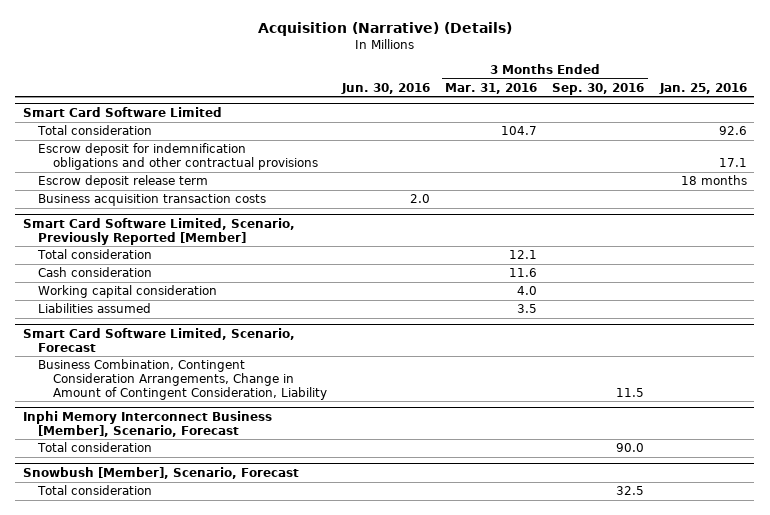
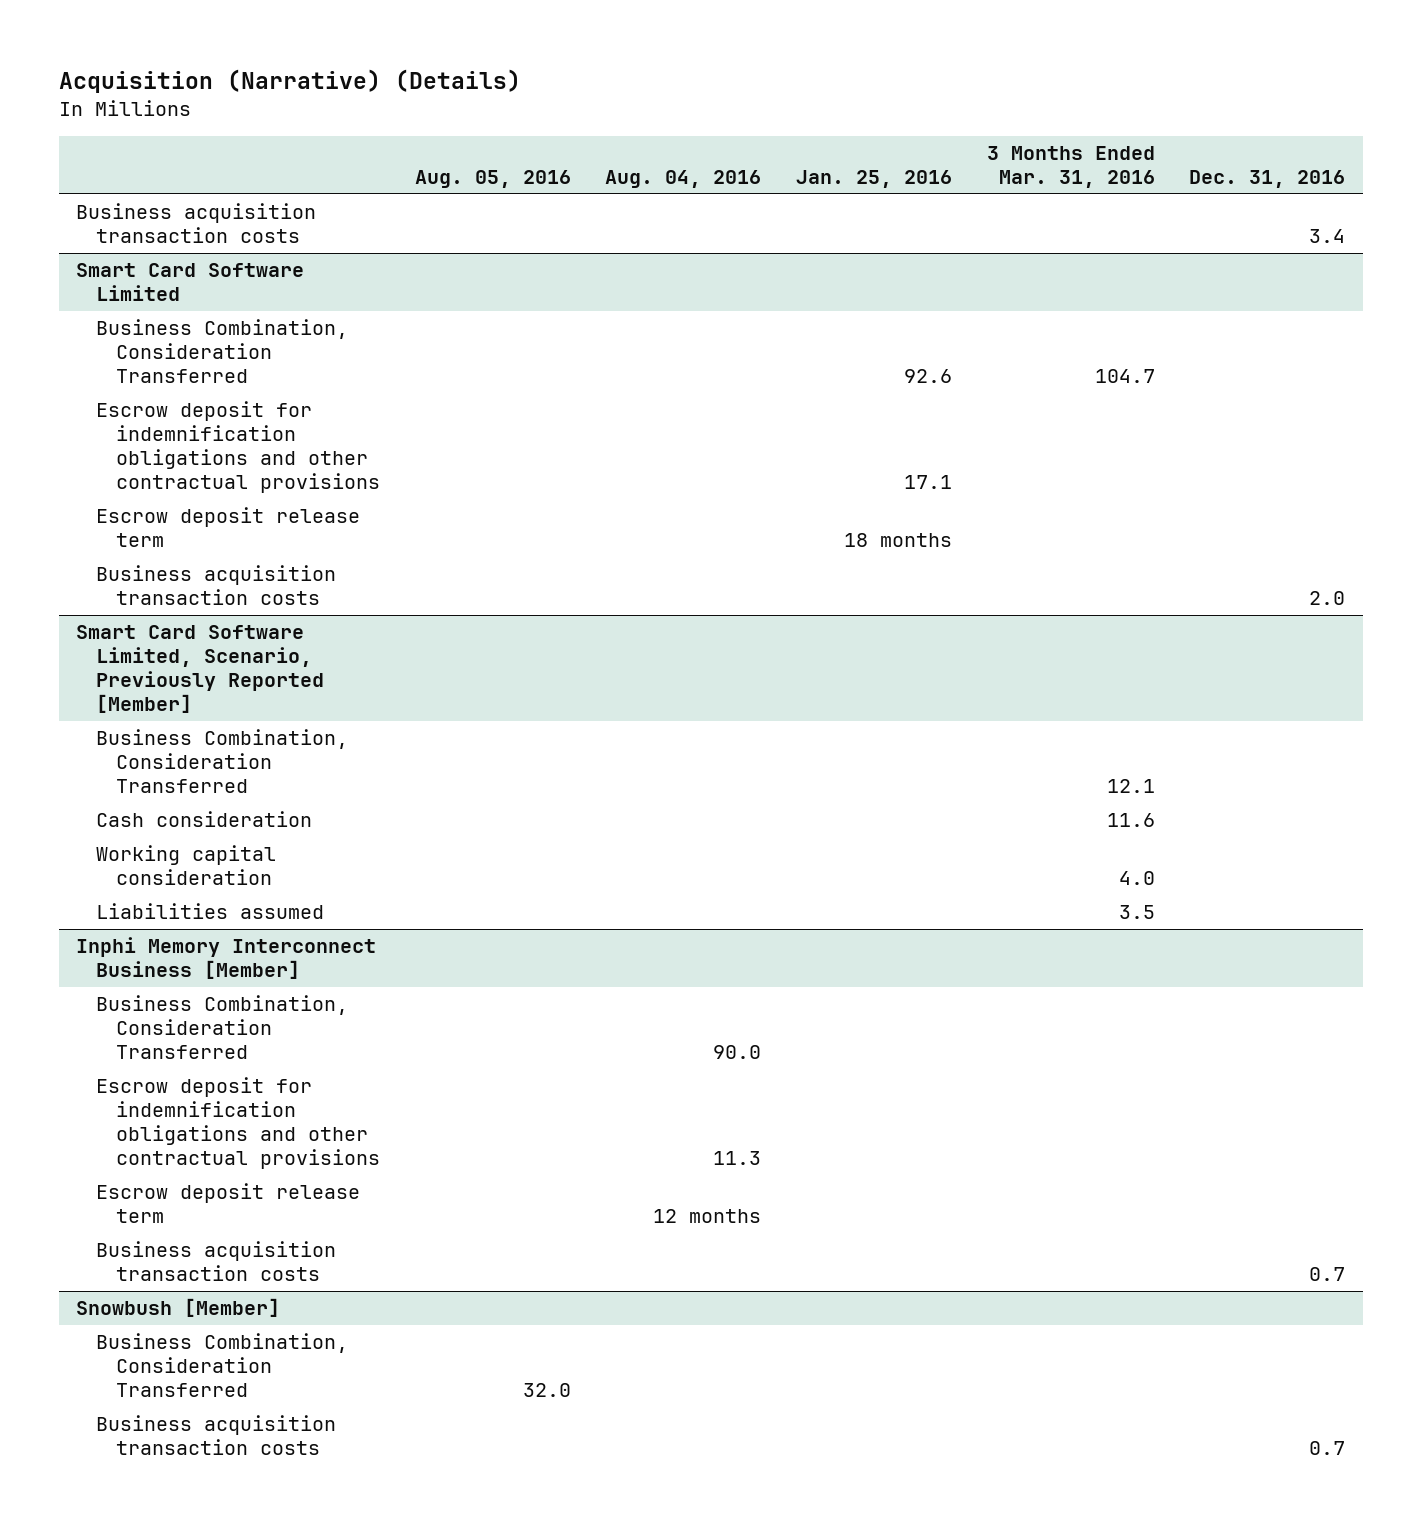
- | Jun. 30, 2016 | 3 Months Ended Mar. 31, 2016 | 3 Months Ended Sep. 30, 2016 | Jan. 25, 2016
+ | Aug. 05, 2016 | Aug. 04, 2016 | Jan. 25, 2016 | 3 Months Ended Mar. 31, 2016 | Dec. 31, 2016
+ Business acquisition transaction costs | | | | | 3.4
@ Smart Card Software Limited
- Total consideration | | 104.7 | | 92.6
+ Business Combination, Consideration Transferred | | | 92.6 | 104.7 |
@ Smart Card Software Limited, Scenario, Previously Reported [Member]
- Total consideration | | 12.1 | |
+ Business Combination, Consideration Transferred | | | | 12.1 |
- Smart Card Software Limited, Scenario, Forecast
- Business Combination, Contingent Consideration Arrangements, Change in Amount of Contingent Consideration, Liability | | | 11.5 |
- Inphi Memory Interconnect Business [Member], Scenario, Forecast
- Total consideration | | | 90.0 |
- Snowbush [Member], Scenario, Forecast
- Total consideration | | | 32.5 |
+ Inphi Memory Interconnect Business [Member]
+ Business Combination, Consideration Transferred | | 90.0 | | |
+ Escrow deposit for indemnification obligations and other contractual provisions | | 11.3 | | |
+ Escrow deposit release term | | 12 months | | |
+ Business acquisition transaction costs | | | | | 0.7
+ Snowbush [Member]
+ Business Combination, Consideration Transferred | 32.0 | | | |
+ Business acquisition transaction costs | | | | | 0.7

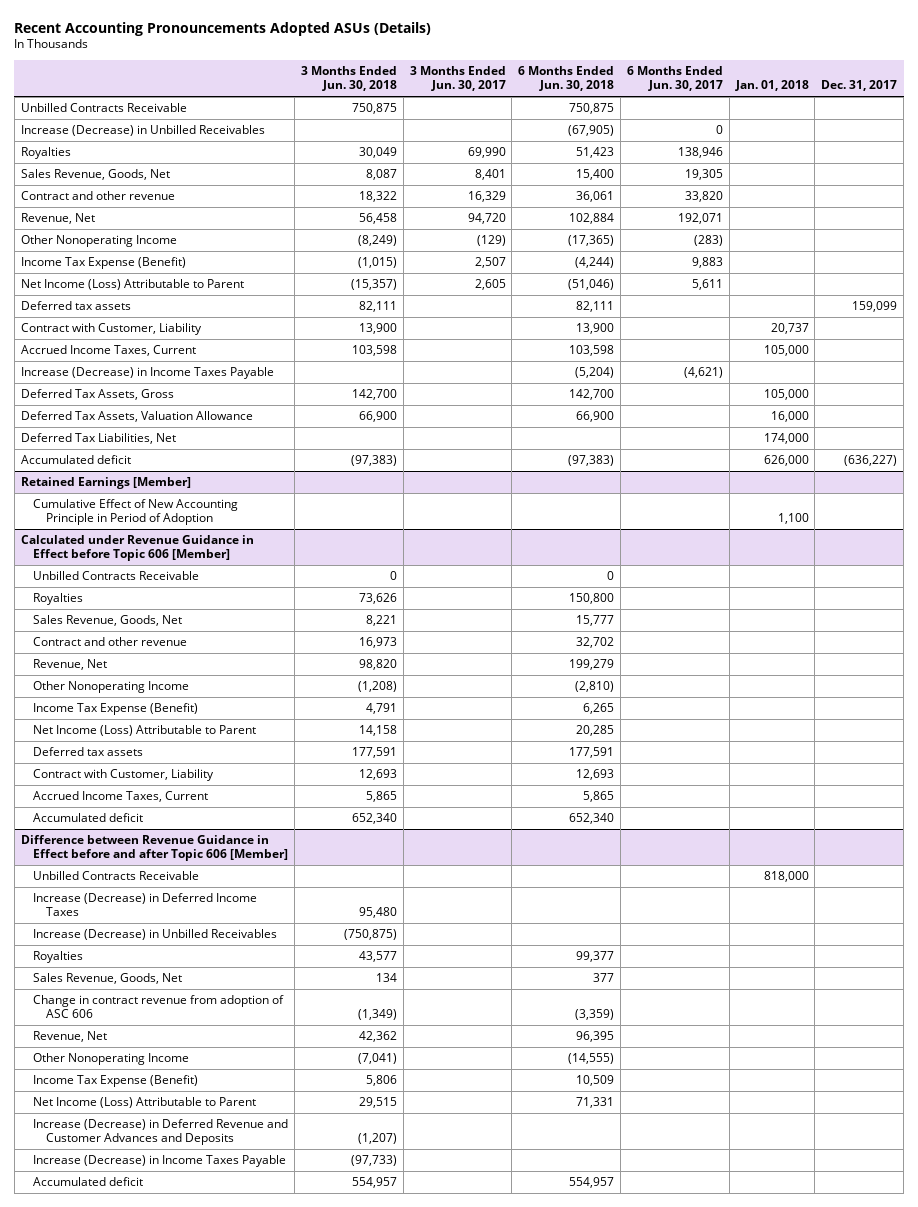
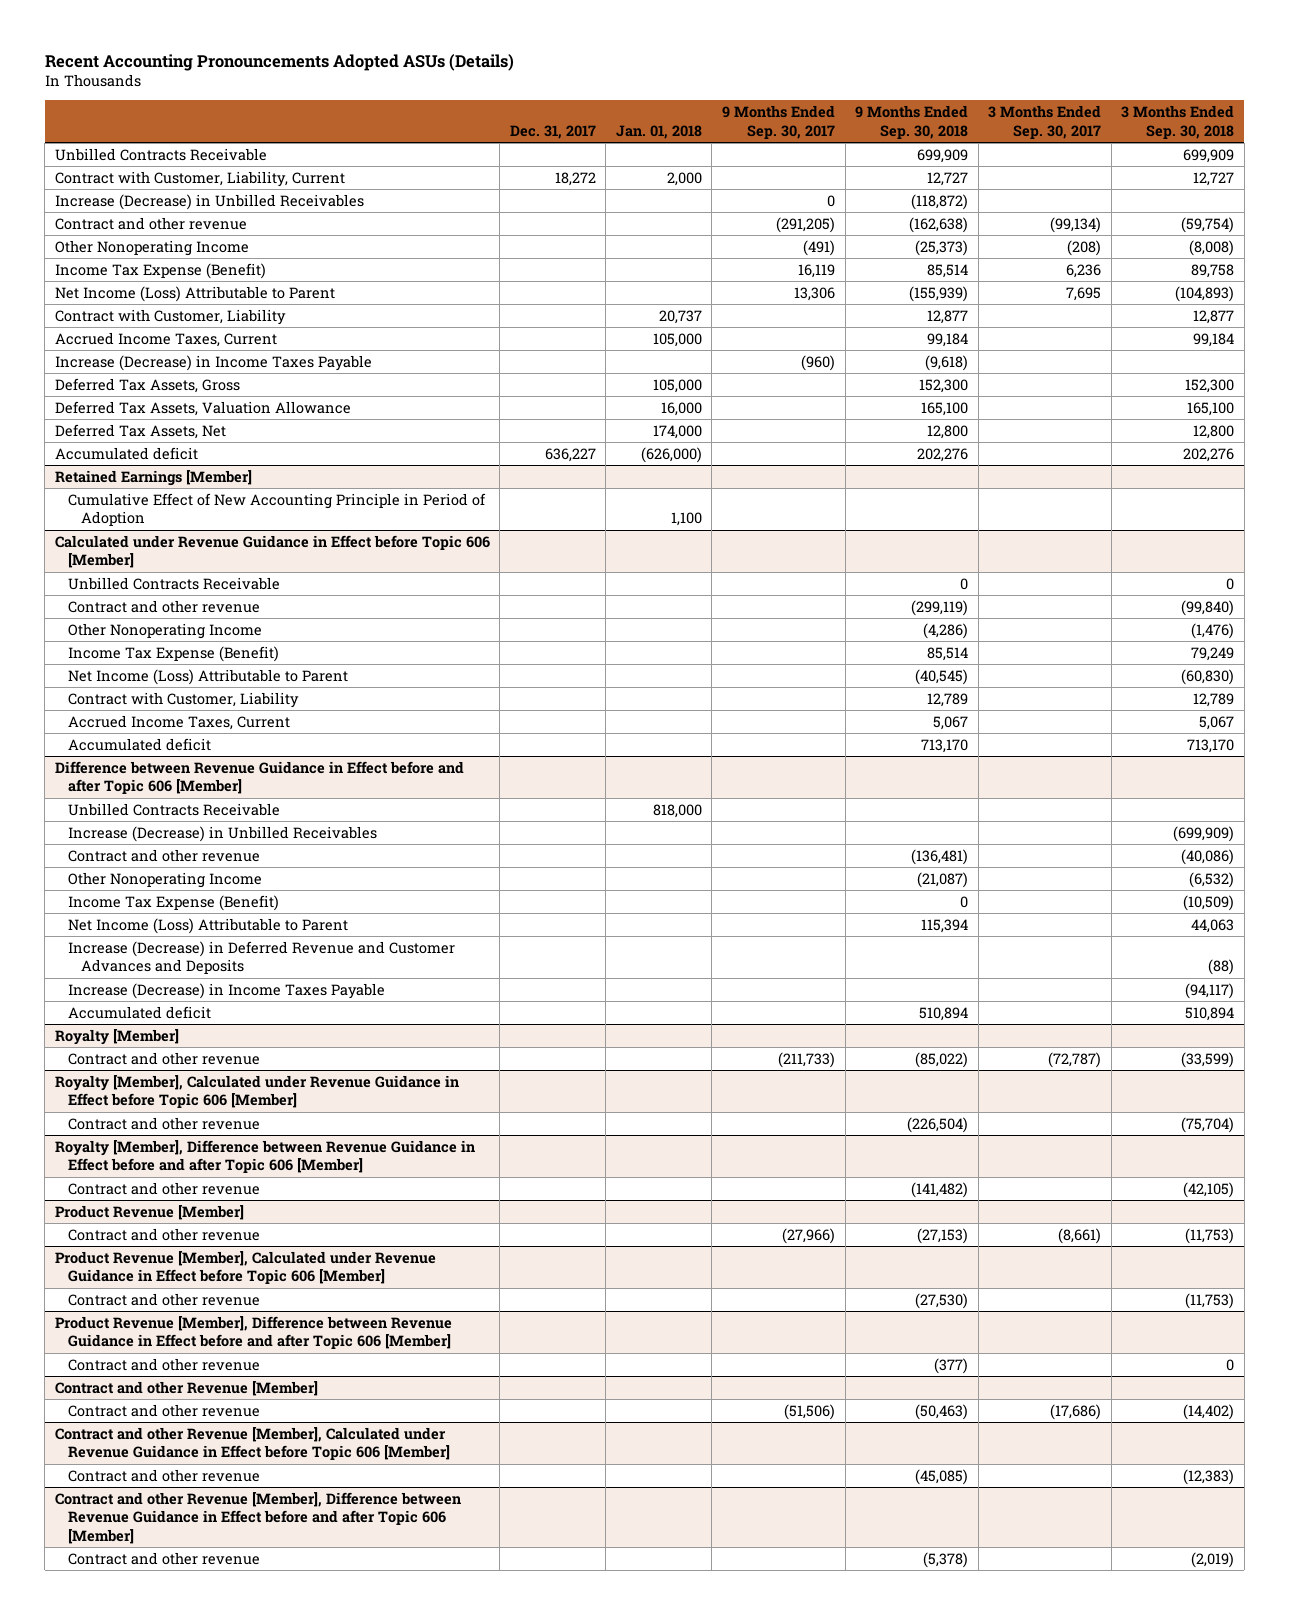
- | 3 Months Ended Jun. 30, 2018 | 3 Months Ended Jun. 30, 2017 | 6 Months Ended Jun. 30, 2018 | 6 Months Ended Jun. 30, 2017 | Jan. 01, 2018 | Dec. 31, 2017
+ | Dec. 31, 2017 | Jan. 01, 2018 | 9 Months Ended Sep. 30, 2017 | 9 Months Ended Sep. 30, 2018 | 3 Months Ended Sep. 30, 2017 | 3 Months Ended Sep. 30, 2018
+ Contract with Customer, Liability, Current | 18,272 | 2,000 | | 12,727 | | 12,727
- Royalties | 30,049 | 69,990 | 51,423 | 138,946 | |
- Sales Revenue, Goods, Net | 8,087 | 8,401 | 15,400 | 19,305 | |
- Revenue, Net | 56,458 | 94,720 | 102,884 | 192,071 | |
- Deferred tax assets | 82,111 | | 82,111 | | | 159,099
- Deferred Tax Liabilities, Net | | | | | 174,000 |
- Accumulated deficit | (97,383) | | (97,383) | | 626,000 | (636,227)
+ Deferred Tax Assets, Net | | 174,000 | | 12,800 | | 12,800
+ Accumulated deficit | 636,227 | (626,000) | | 202,276 | | 202,276
@ Calculated under Revenue Guidance in Effect before Topic 606 [Member]
- Royalties | 73,626 | | 150,800 | | |
- Sales Revenue, Goods, Net | 8,221 | | 15,777 | | |
- Revenue, Net | 98,820 | | 199,279 | | |
- Deferred tax assets | 177,591 | | 177,591 | | |
@ Difference between Revenue Guidance in Effect before and after Topic 606 [Member]
- Increase (Decrease) in Deferred Income Taxes | 95,480 | | | | |
- Royalties | 43,577 | | 99,377 | | |
- Sales Revenue, Goods, Net | 134 | | 377 | | |
- Change in contract revenue from adoption of ASC 606 | (1,349) | | (3,359) | | |
- Revenue, Net | 42,362 | | 96,395 | | |
+ Contract and other revenue | | | | (136,481) | | (40,086)
+ Royalty [Member]
+ Contract and other revenue | | | (211,733) | (85,022) | (72,787) | (33,599)
+ Royalty [Member], Calculated under Revenue Guidance in Effect before Topic 606 [Member]
+ Contract and other revenue | | | | (226,504) | | (75,704)
+ Royalty [Member], Difference between Revenue Guidance in Effect before and after Topic 606 [Member]
+ Contract and other revenue | | | | (141,482) | | (42,105)
+ Product Revenue [Member]
+ Contract and other revenue | | | (27,966) | (27,153) | (8,661) | (11,753)
+ Product Revenue [Member], Calculated under Revenue Guidance in Effect before Topic 606 [Member]
+ Contract and other revenue | | | | (27,530) | | (11,753)
+ Product Revenue [Member], Difference between Revenue Guidance in Effect before and after Topic 606 [Member]
+ Contract and other revenue | | | | (377) | | 0
+ Contract and other Revenue [Member]
+ Contract and other revenue | | | (51,506) | (50,463) | (17,686) | (14,402)
+ Contract and other Revenue [Member], Calculated under Revenue Guidance in Effect before Topic 606 [Member]
+ Contract and other revenue | | | | (45,085) | | (12,383)
+ Contract and other Revenue [Member], Difference between Revenue Guidance in Effect before and after Topic 606 [Member]
+ Contract and other revenue | | | | (5,378) | | (2,019)

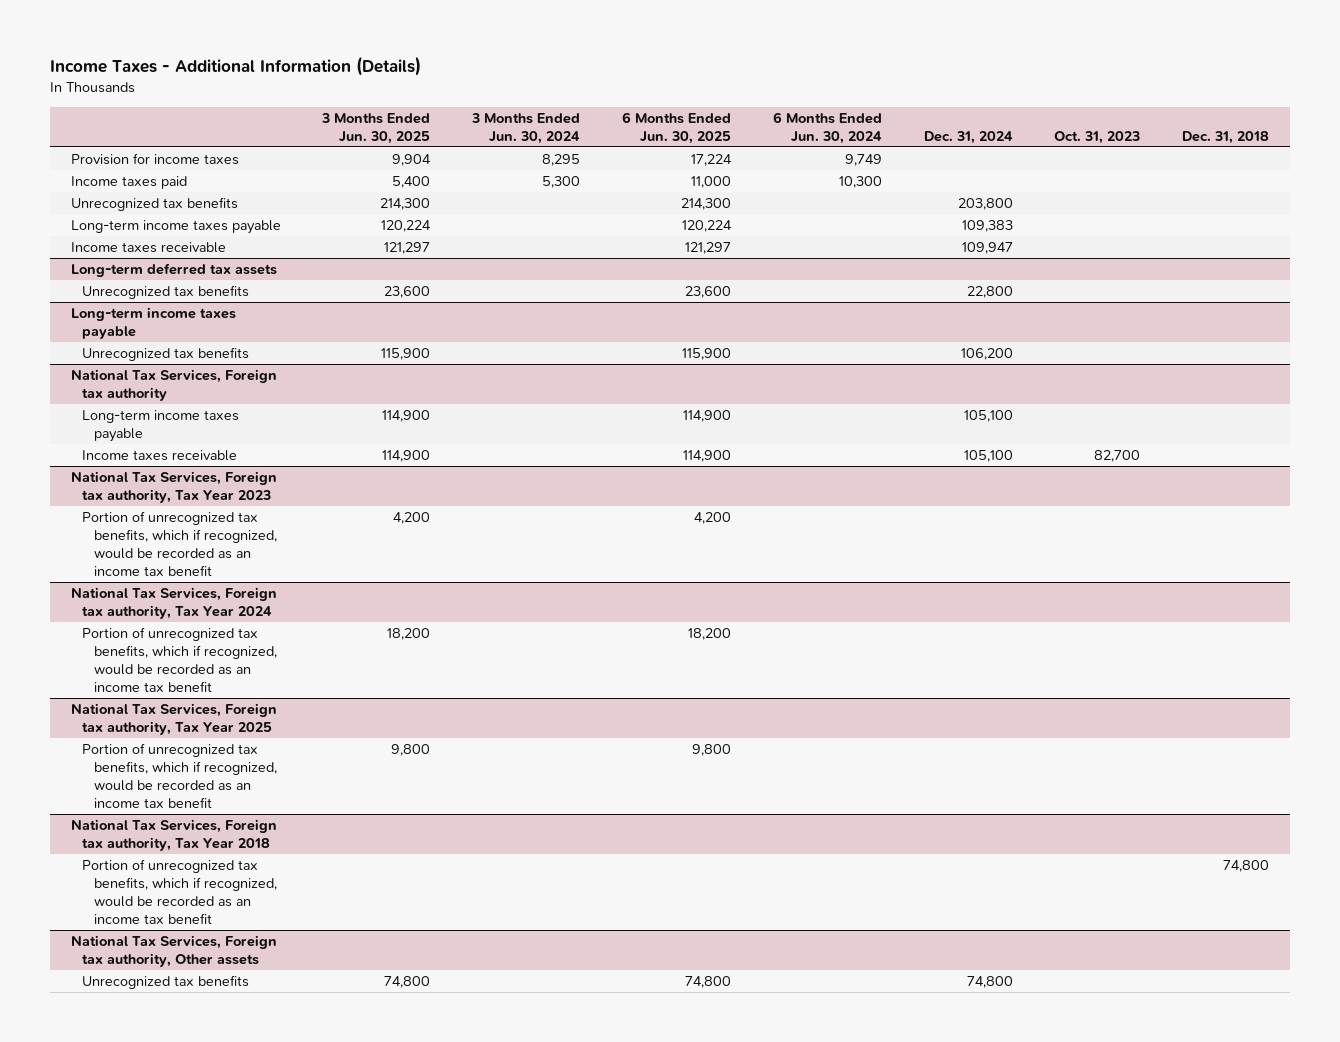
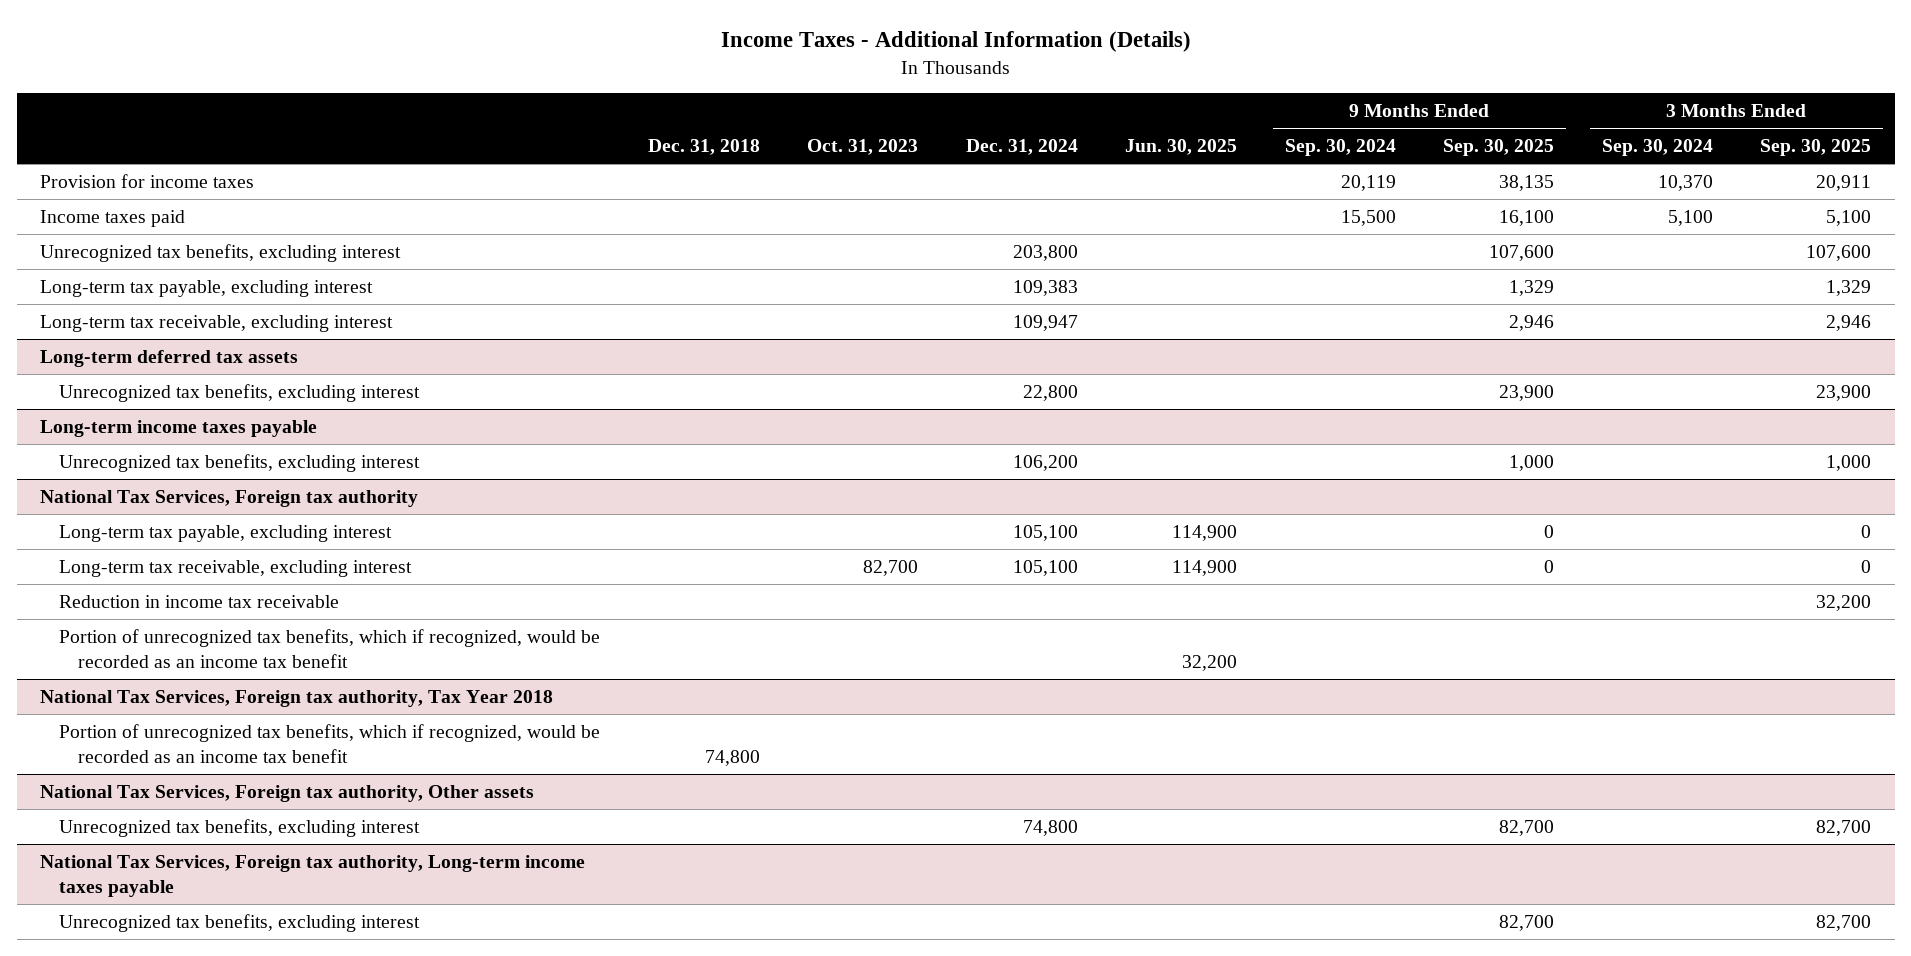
- | 3 Months Ended Jun. 30, 2025 | 3 Months Ended Jun. 30, 2024 | 6 Months Ended Jun. 30, 2025 | 6 Months Ended Jun. 30, 2024 | Dec. 31, 2024 | Oct. 31, 2023 | Dec. 31, 2018
+ | Dec. 31, 2018 | Oct. 31, 2023 | Dec. 31, 2024 | Jun. 30, 2025 | 9 Months Ended Sep. 30, 2024 | 9 Months Ended Sep. 30, 2025 | 3 Months Ended Sep. 30, 2024 | 3 Months Ended Sep. 30, 2025
- Unrecognized tax benefits | 214,300 | | 214,300 | | 203,800 | |
- Long-term income taxes payable | 120,224 | | 120,224 | | 109,383 | |
- Income taxes receivable | 121,297 | | 121,297 | | 109,947 | |
+ Unrecognized tax benefits, excluding interest | | | 203,800 | | | 107,600 | | 107,600
+ Long-term tax payable, excluding interest | | | 109,383 | | | 1,329 | | 1,329
+ Long-term tax receivable, excluding interest | | | 109,947 | | | 2,946 | | 2,946
@ Long-term deferred tax assets
- Unrecognized tax benefits | 23,600 | | 23,600 | | 22,800 | |
+ Unrecognized tax benefits, excluding interest | | | 22,800 | | | 23,900 | | 23,900
@ Long-term income taxes payable
- Unrecognized tax benefits | 115,900 | | 115,900 | | 106,200 | |
+ Unrecognized tax benefits, excluding interest | | | 106,200 | | | 1,000 | | 1,000
@ National Tax Services, Foreign tax authority
- Long-term income taxes payable | 114,900 | | 114,900 | | 105,100 | |
- Income taxes receivable | 114,900 | | 114,900 | | 105,100 | 82,700 |
- National Tax Services, Foreign tax authority, Tax Year 2023
- Portion of unrecognized tax benefits, which if recognized, would be recorded as an income tax benefit | 4,200 | | 4,200 | | | |
- National Tax Services, Foreign tax authority, Tax Year 2024
- Portion of unrecognized tax benefits, which if recognized, would be recorded as an income tax benefit | 18,200 | | 18,200 | | | |
- National Tax Services, Foreign tax authority, Tax Year 2025
- Portion of unrecognized tax benefits, which if recognized, would be recorded as an income tax benefit | 9,800 | | 9,800 | | | |
@ National Tax Services, Foreign tax authority
+ Long-term tax payable, excluding interest | | | 105,100 | 114,900 | | 0 | | 0
+ Long-term tax receivable, excluding interest | | 82,700 | 105,100 | 114,900 | | 0 | | 0
+ Reduction in income tax receivable | | | | | | | | 32,200
+ Portion of unrecognized tax benefits, which if recognized, would be recorded as an income tax benefit | | | | 32,200 | | | |
@ National Tax Services, Foreign tax authority, Other assets
- Unrecognized tax benefits | 74,800 | | 74,800 | | 74,800 | |
+ Unrecognized tax benefits, excluding interest | | | 74,800 | | | 82,700 | | 82,700
+ National Tax Services, Foreign tax authority, Long-term income taxes payable
+ Unrecognized tax benefits, excluding interest | | | | | | 82,700 | | 82,700

